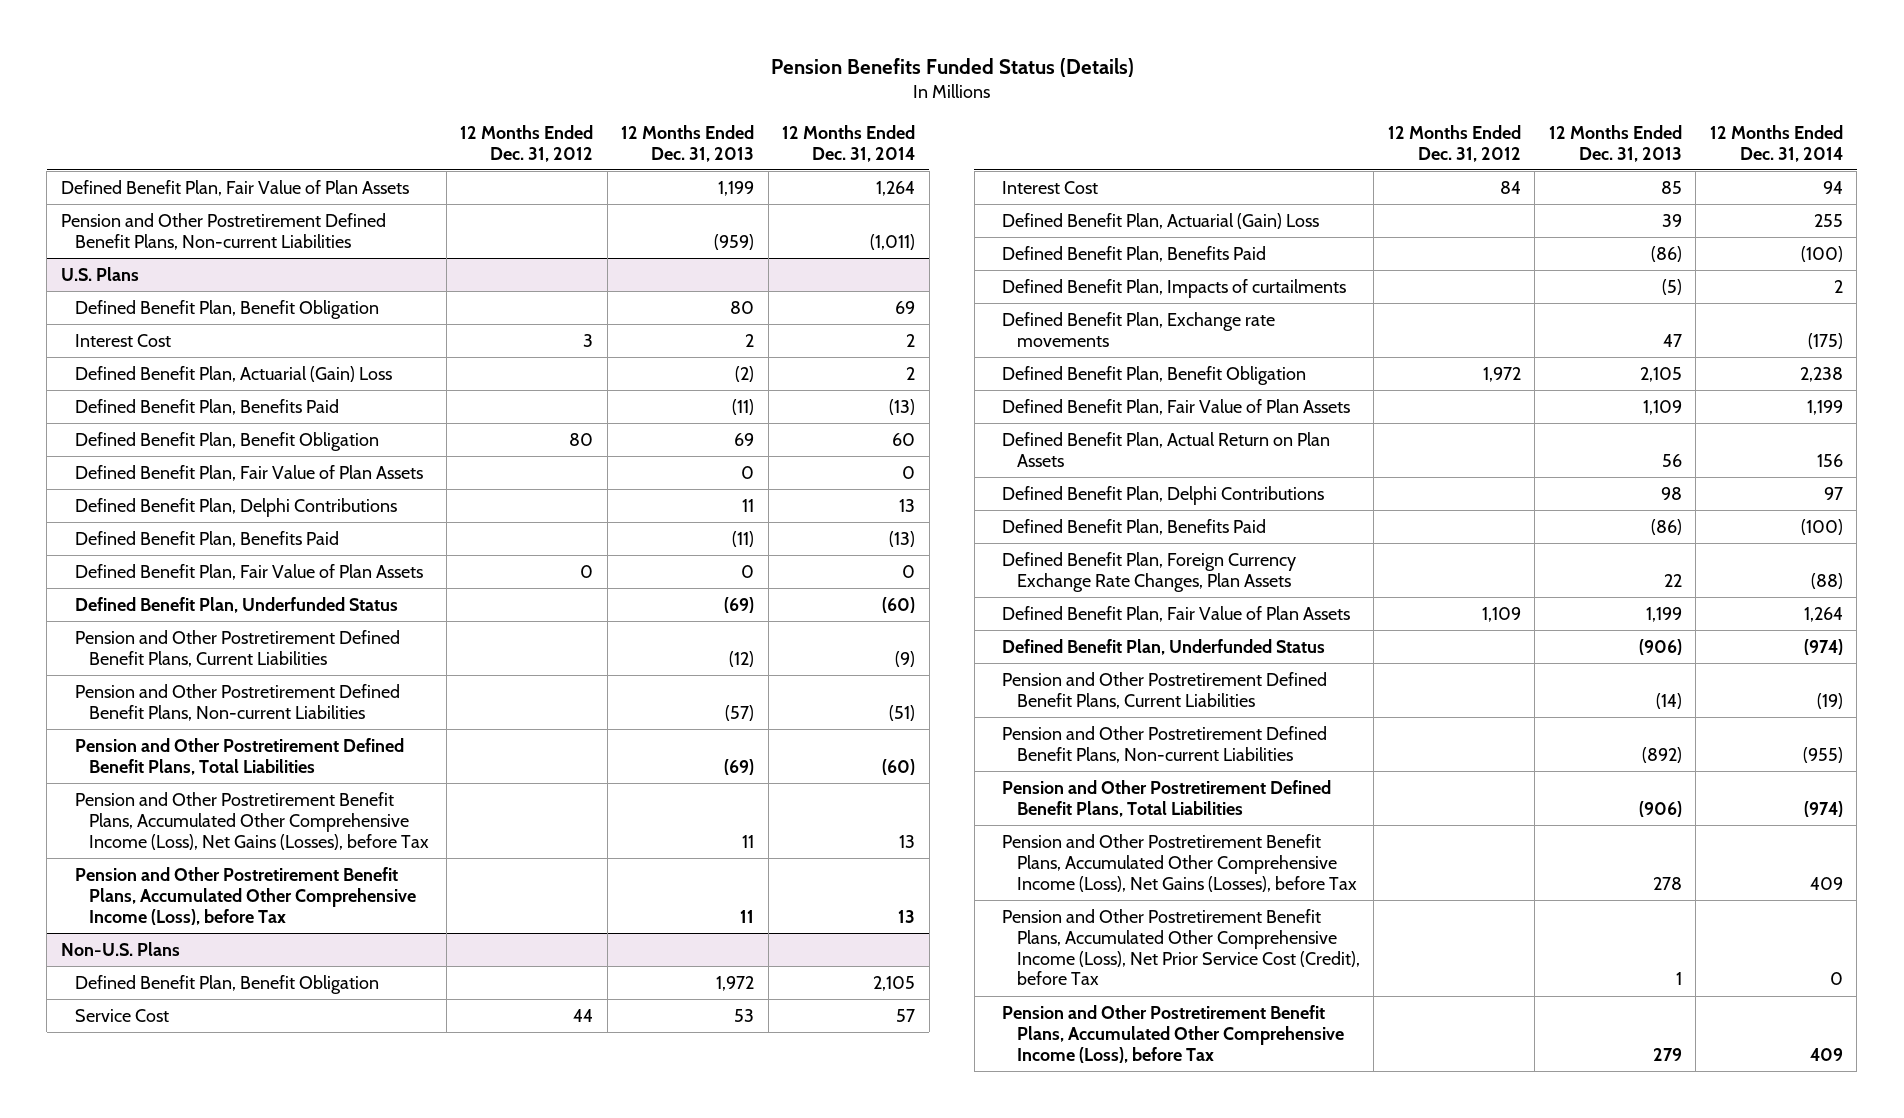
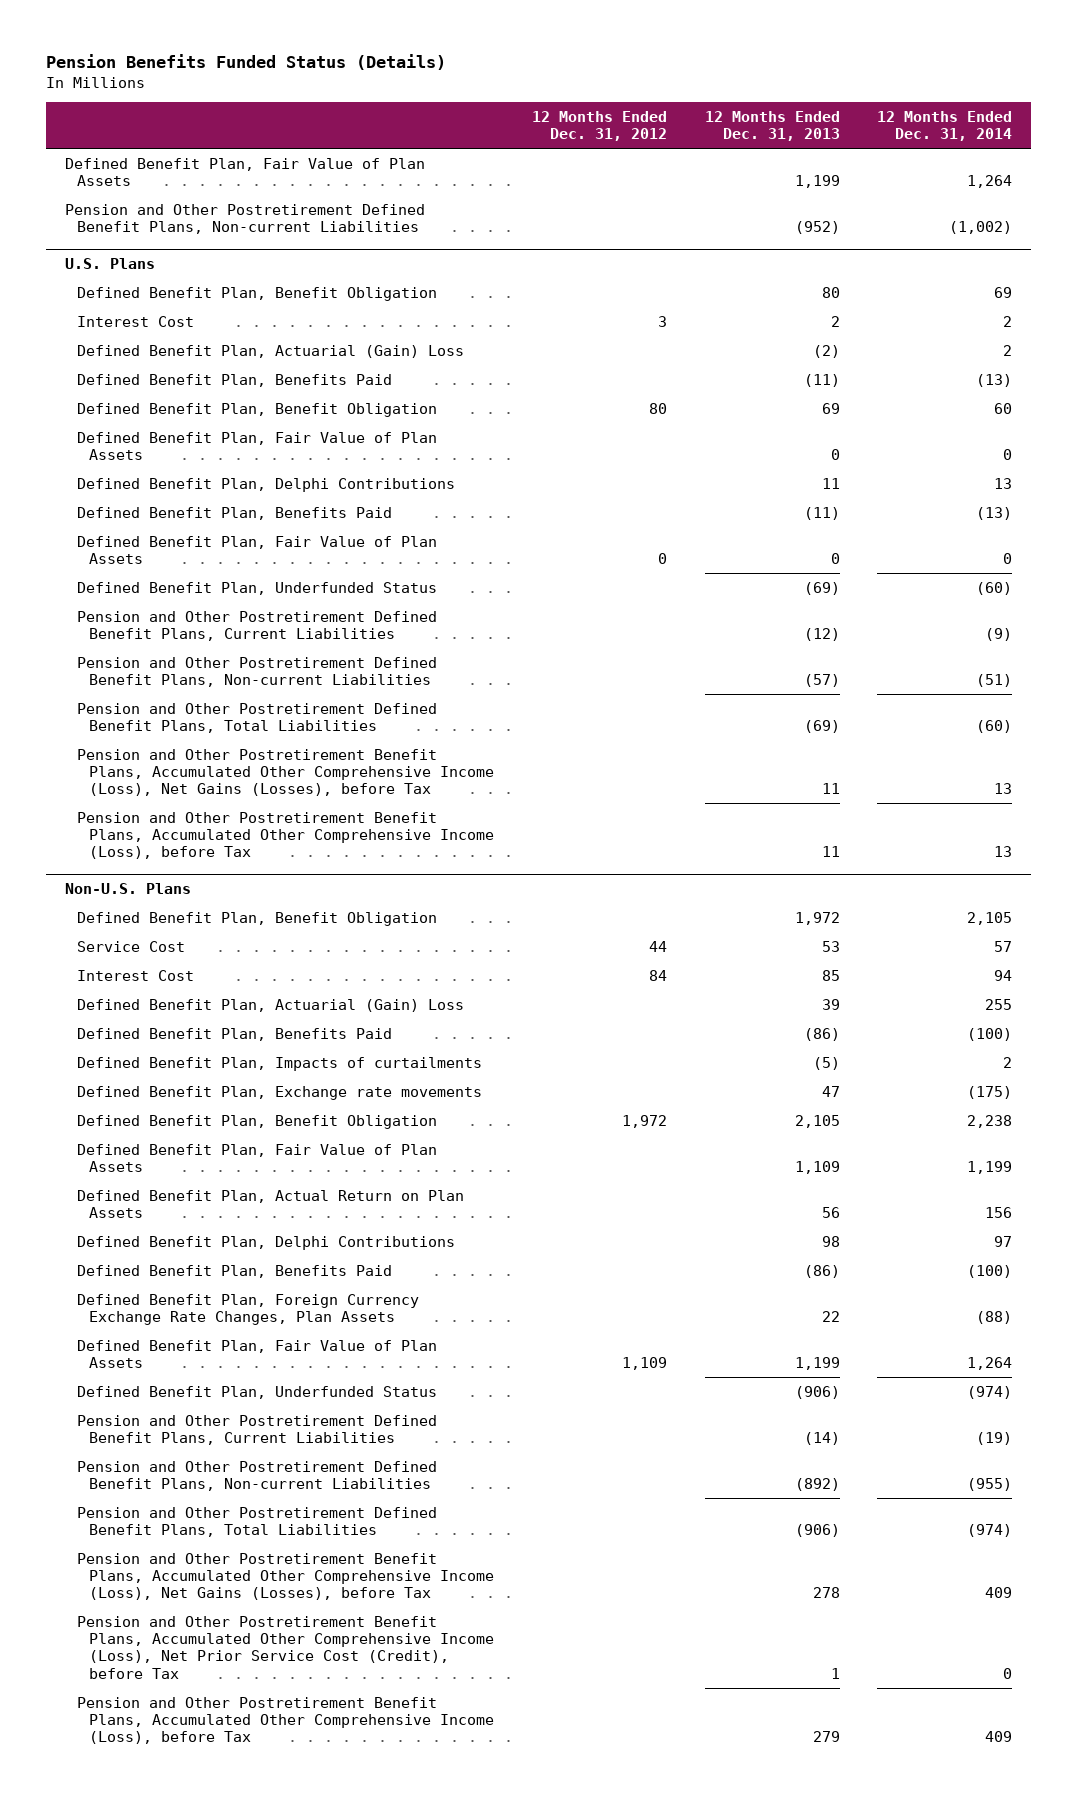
- Pension and Other Postretirement Defined Benefit Plans, Non-current Liabilities | | (959) | (1,011)
+ Pension and Other Postretirement Defined Benefit Plans, Non-current Liabilities | | (952) | (1,002)

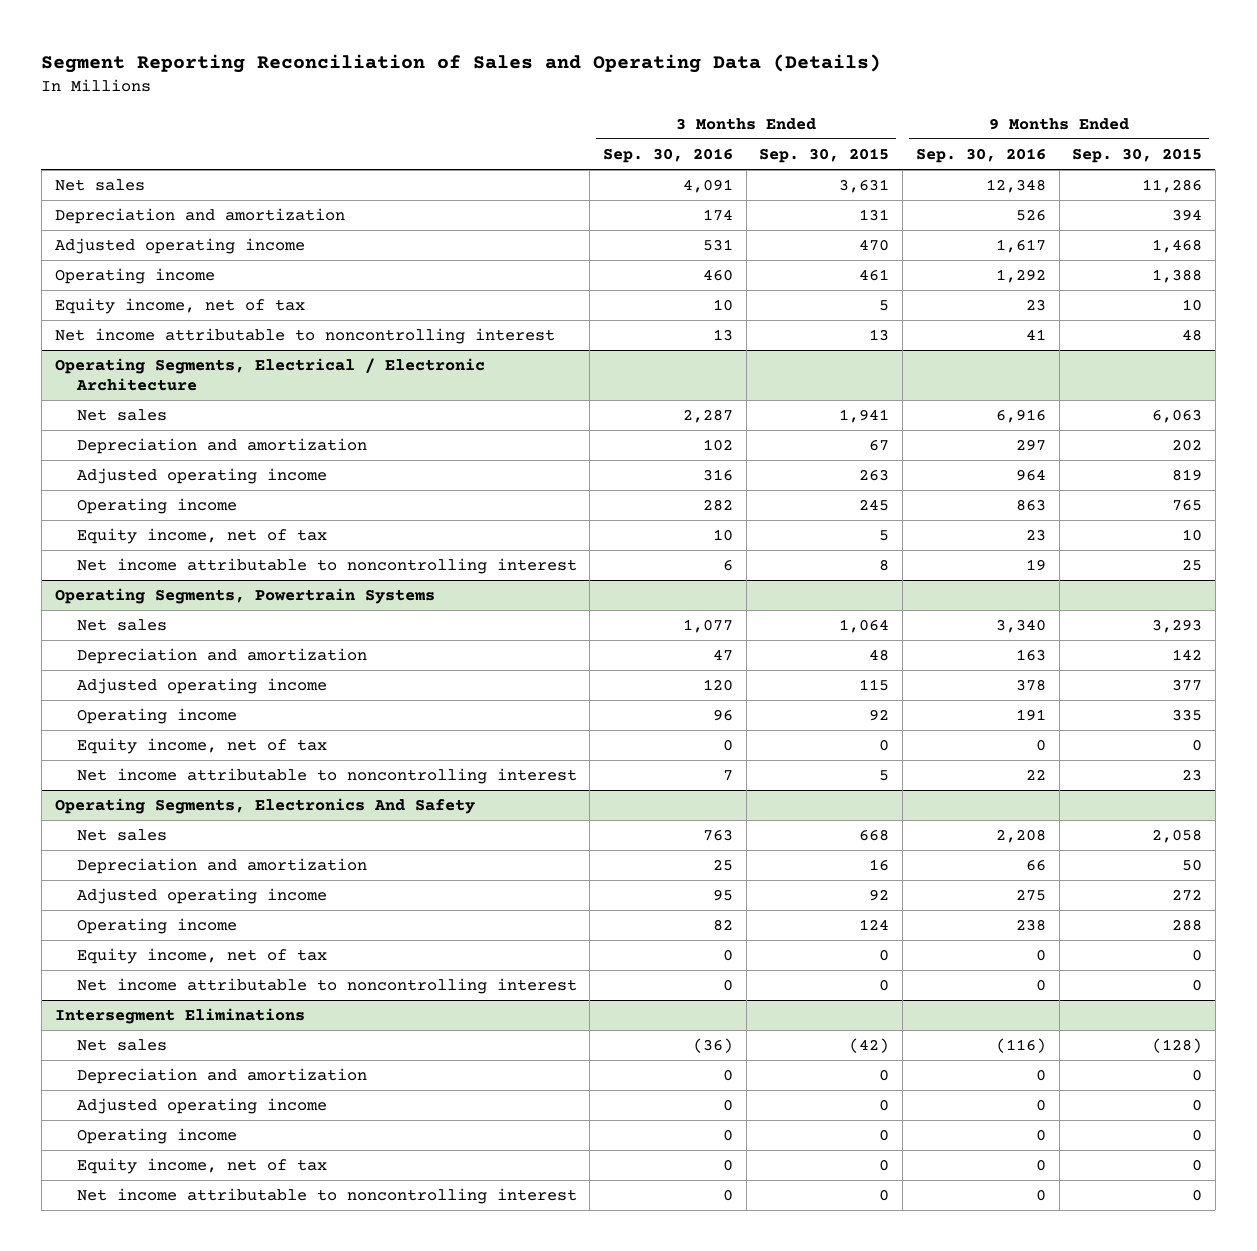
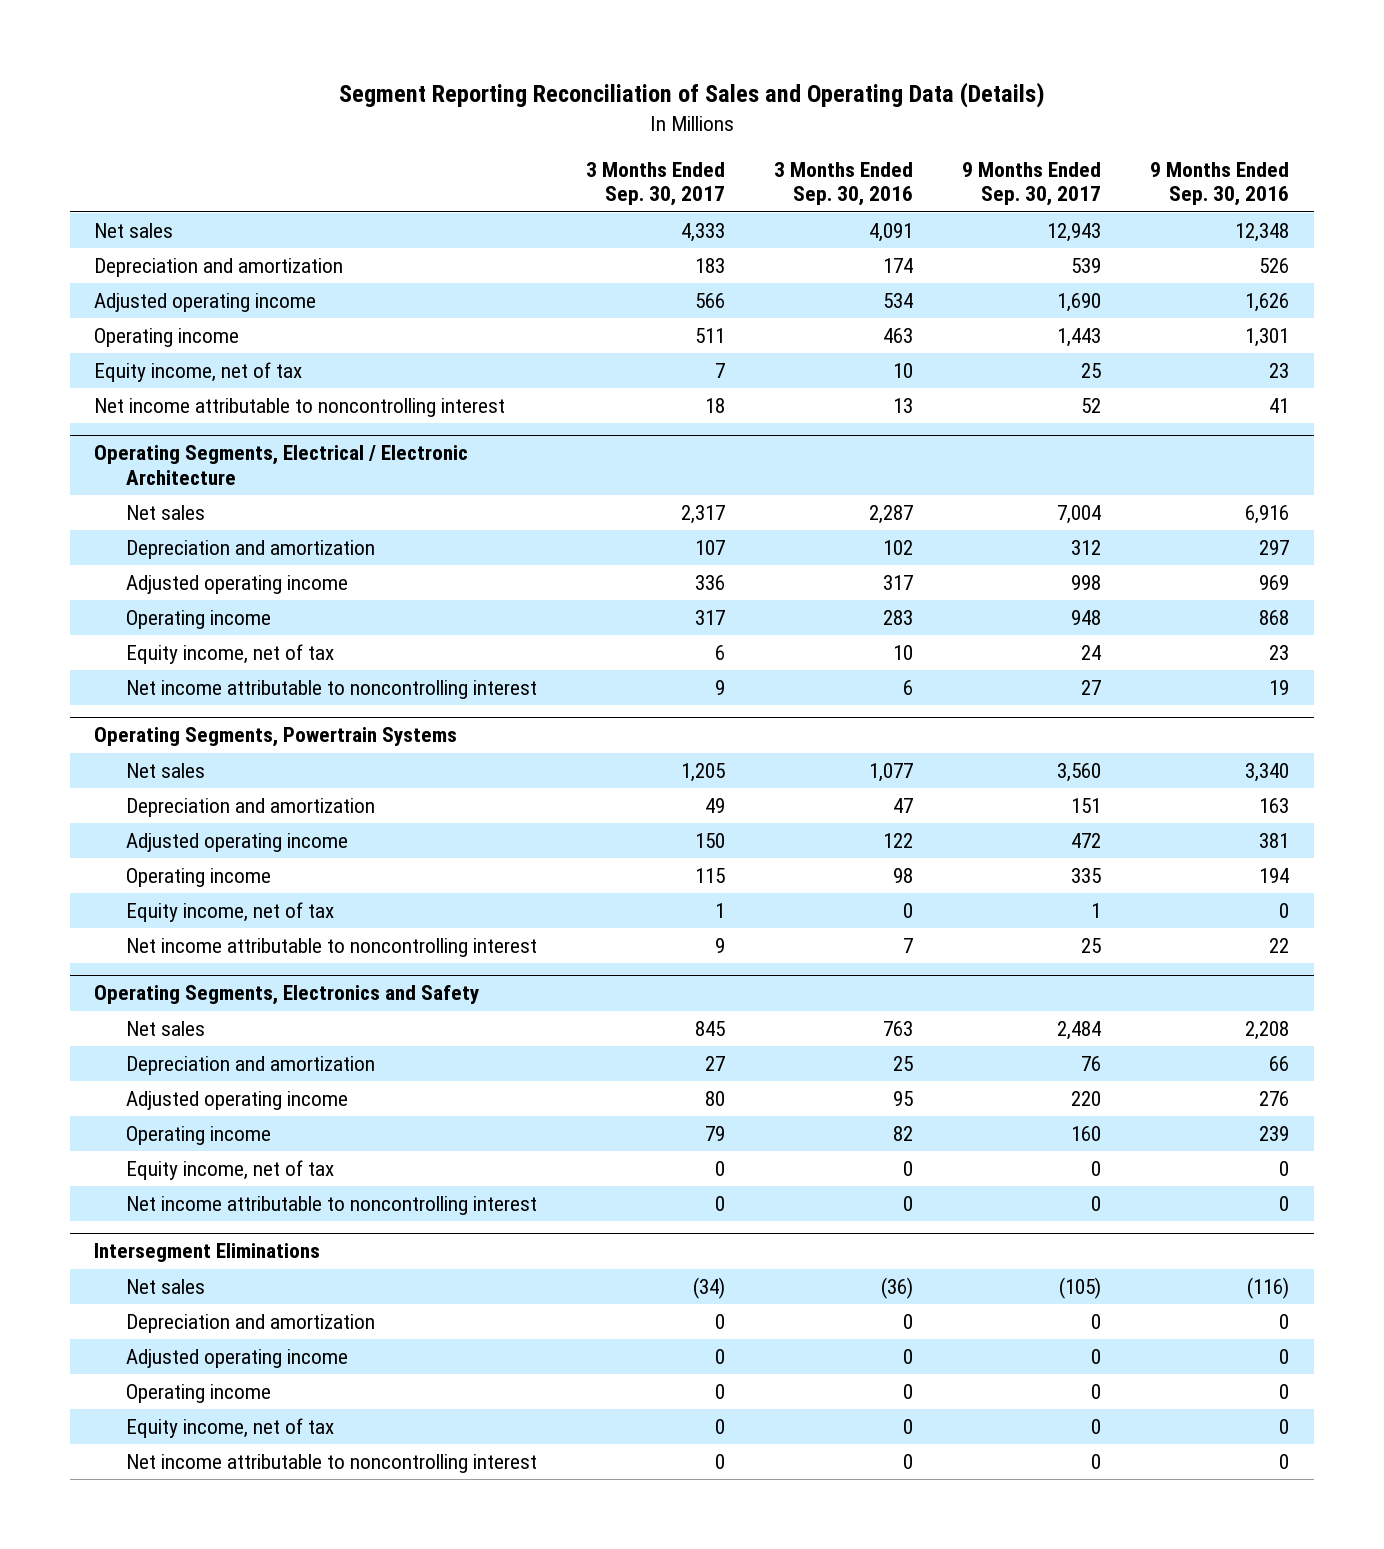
- | 3 Months Ended Sep. 30, 2016 | 3 Months Ended Sep. 30, 2015 | 9 Months Ended Sep. 30, 2016 | 9 Months Ended Sep. 30, 2015
+ | 3 Months Ended Sep. 30, 2017 | 3 Months Ended Sep. 30, 2016 | 9 Months Ended Sep. 30, 2017 | 9 Months Ended Sep. 30, 2016
- Adjusted operating income | 531 | 470 | 1,617 | 1,468
- Operating income | 460 | 461 | 1,292 | 1,388
+ Adjusted operating income | 566 | 534 | 1,690 | 1,626
+ Operating income | 511 | 463 | 1,443 | 1,301
@ Operating Segments, Electrical / Electronic Architecture
- Adjusted operating income | 316 | 263 | 964 | 819
- Operating income | 282 | 245 | 863 | 765
+ Adjusted operating income | 336 | 317 | 998 | 969
+ Operating income | 317 | 283 | 948 | 868
@ Operating Segments, Powertrain Systems
- Adjusted operating income | 120 | 115 | 378 | 377
- Operating income | 96 | 92 | 191 | 335
+ Adjusted operating income | 150 | 122 | 472 | 381
+ Operating income | 115 | 98 | 335 | 194
- Operating Segments, Electronics And Safety
+ Operating Segments, Electronics and Safety
- Adjusted operating income | 95 | 92 | 275 | 272
- Operating income | 82 | 124 | 238 | 288
+ Adjusted operating income | 80 | 95 | 220 | 276
+ Operating income | 79 | 82 | 160 | 239

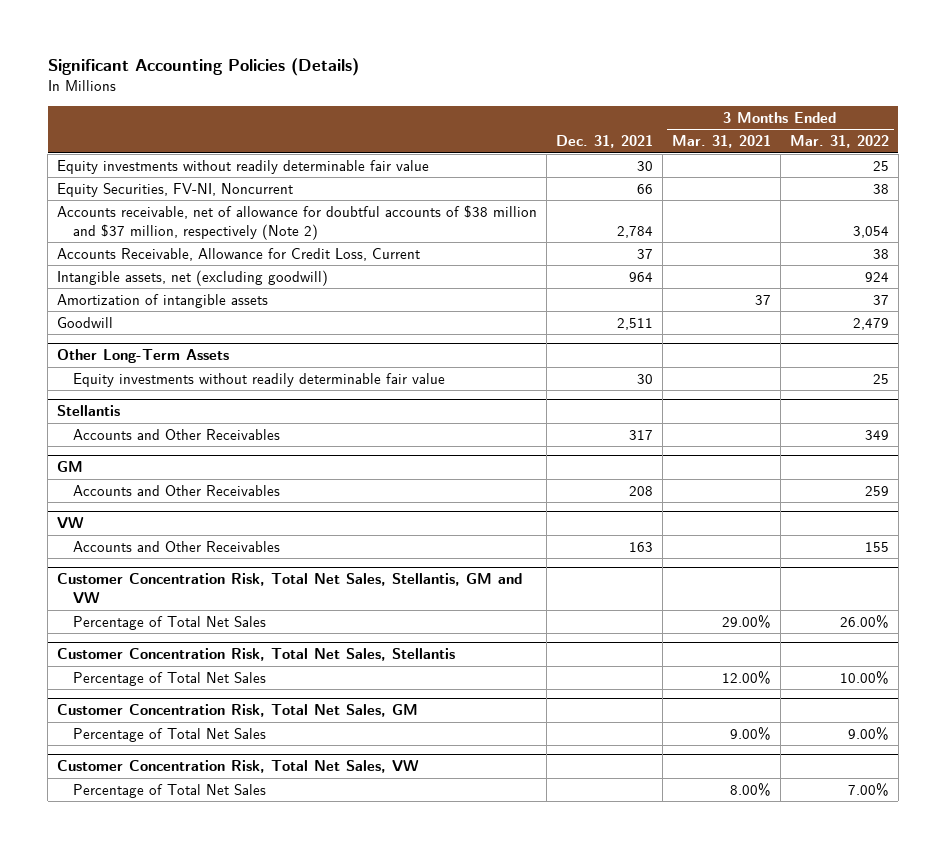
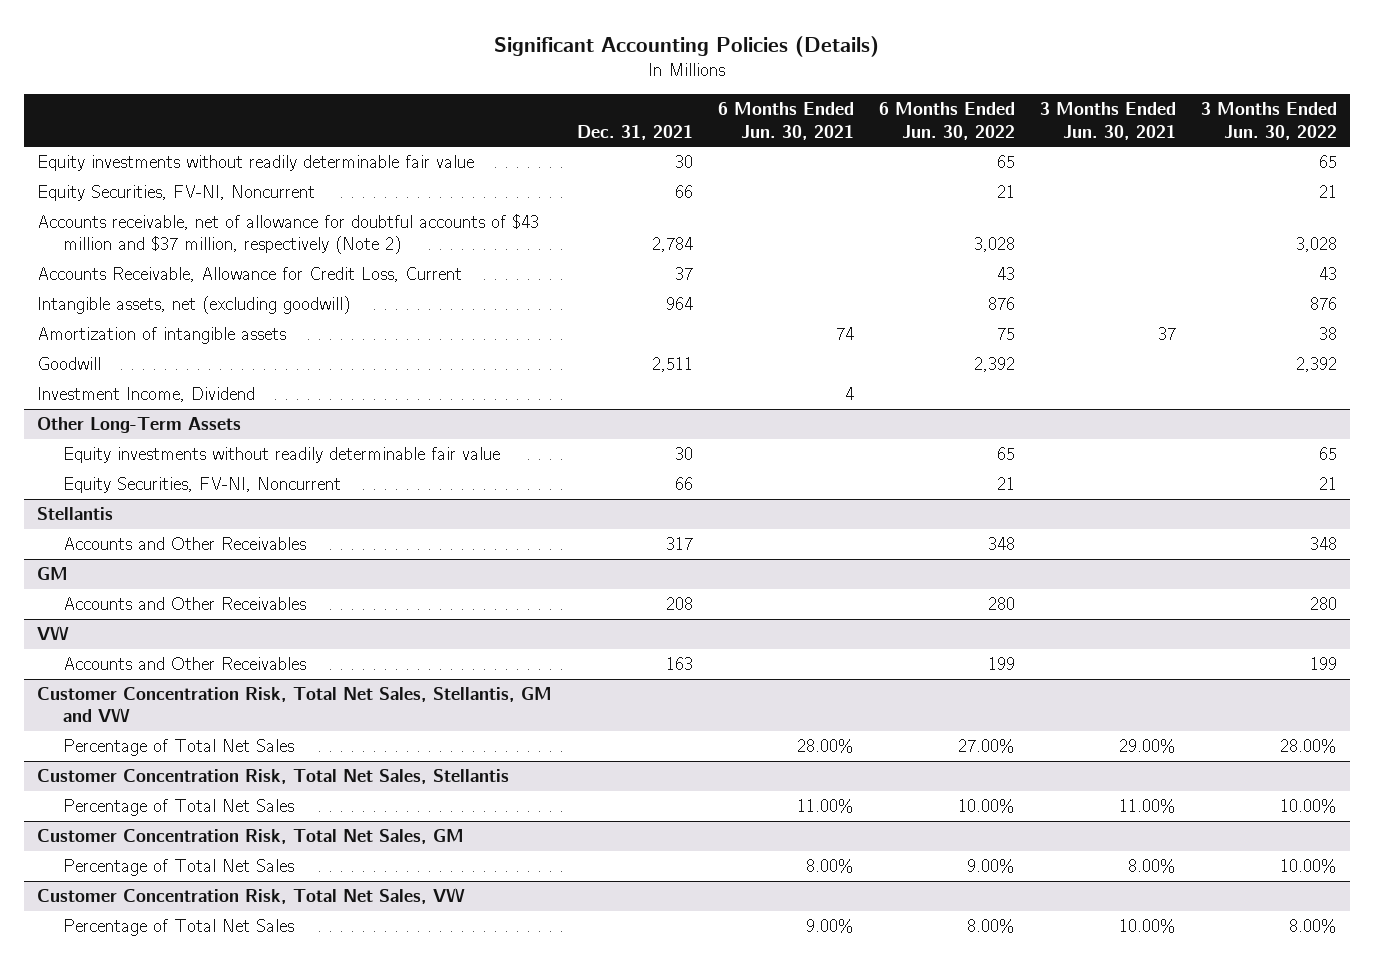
- | Dec. 31, 2021 | 3 Months Ended Mar. 31, 2021 | 3 Months Ended Mar. 31, 2022
+ | Dec. 31, 2021 | 6 Months Ended Jun. 30, 2021 | 6 Months Ended Jun. 30, 2022 | 3 Months Ended Jun. 30, 2021 | 3 Months Ended Jun. 30, 2022
- Accounts receivable, net of allowance for doubtful accounts of $38 million and $37 million, respectively (Note 2) | 2,784 | | 3,054
+ Accounts receivable, net of allowance for doubtful accounts of $43 million and $37 million, respectively (Note 2) | 2,784 | | 3,028 | | 3,028
+ Investment Income, Dividend | | 4 | | |
@ Other Long-Term Assets
+ Equity Securities, FV-NI, Noncurrent | 66 | | 21 | | 21

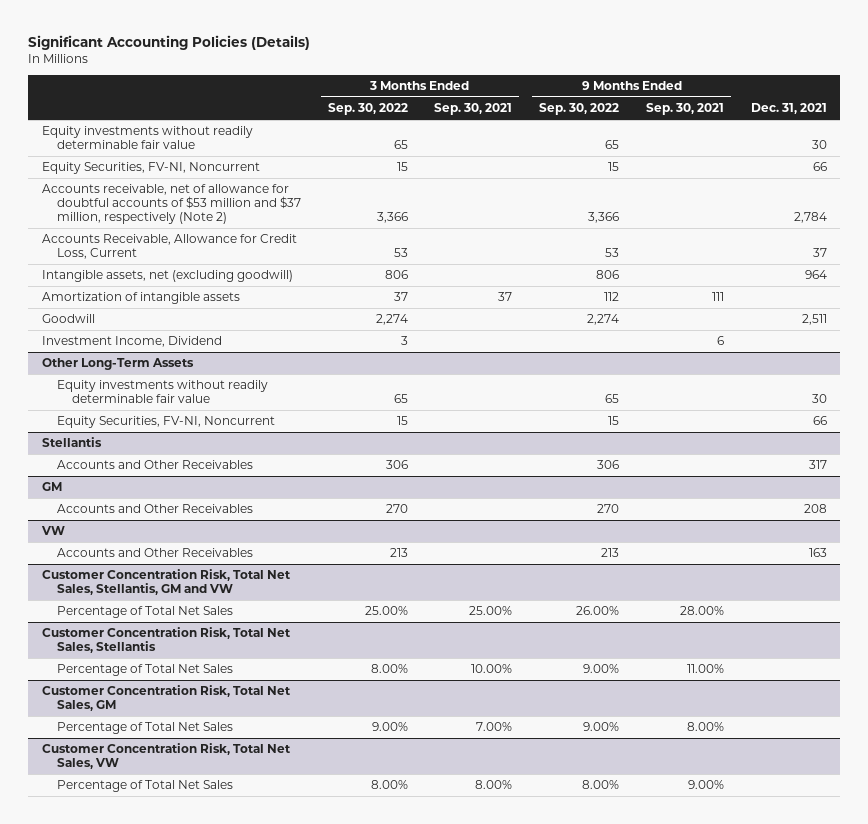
- | Dec. 31, 2021 | 6 Months Ended Jun. 30, 2021 | 6 Months Ended Jun. 30, 2022 | 3 Months Ended Jun. 30, 2021 | 3 Months Ended Jun. 30, 2022
+ | 3 Months Ended Sep. 30, 2022 | 3 Months Ended Sep. 30, 2021 | 9 Months Ended Sep. 30, 2022 | 9 Months Ended Sep. 30, 2021 | Dec. 31, 2021
- Accounts receivable, net of allowance for doubtful accounts of $43 million and $37 million, respectively (Note 2) | 2,784 | | 3,028 | | 3,028
+ Accounts receivable, net of allowance for doubtful accounts of $53 million and $37 million, respectively (Note 2) | 3,366 | | 3,366 | | 2,784

